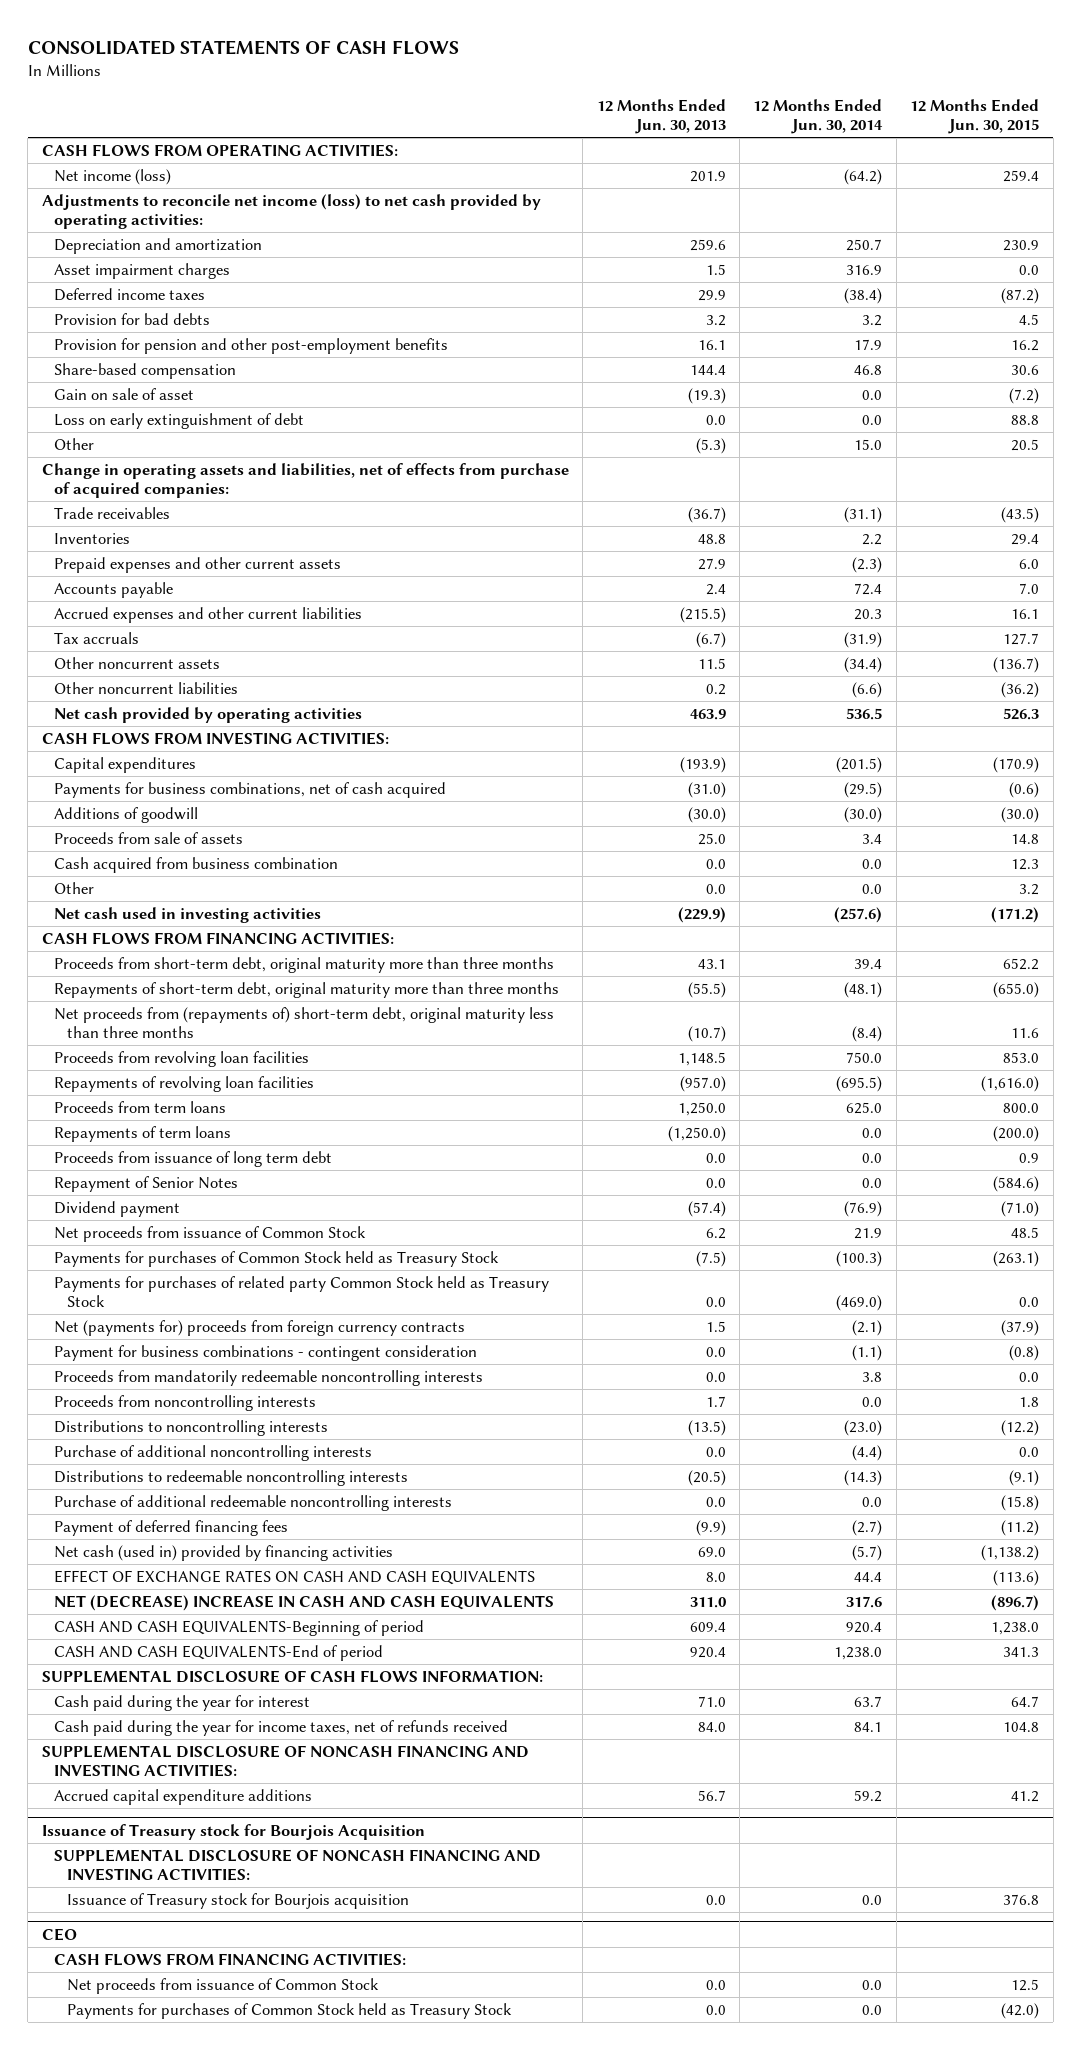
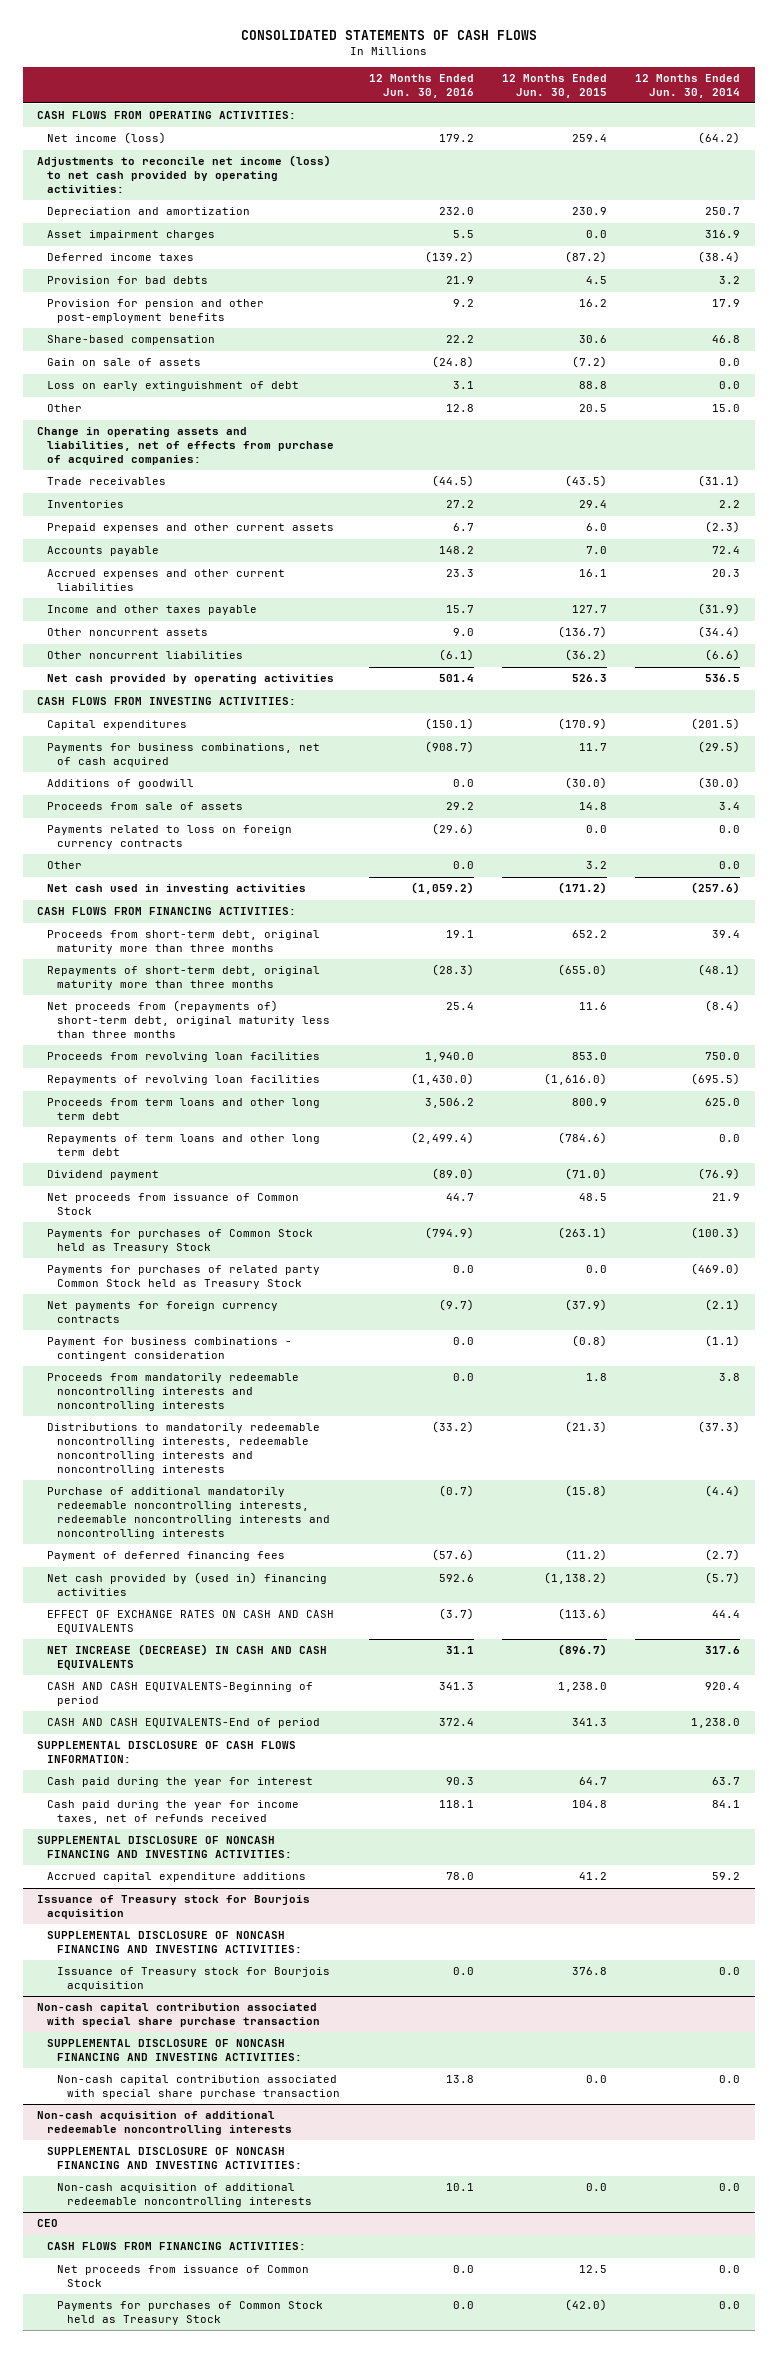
- | 12 Months Ended Jun. 30, 2013 | 12 Months Ended Jun. 30, 2014 | 12 Months Ended Jun. 30, 2015
+ | 12 Months Ended Jun. 30, 2016 | 12 Months Ended Jun. 30, 2015 | 12 Months Ended Jun. 30, 2014
- Gain on sale of asset | (19.3) | 0.0 | (7.2)
+ Gain on sale of assets | (24.8) | (7.2) | 0.0
- Tax accruals | (6.7) | (31.9) | 127.7
+ Income and other taxes payable | 15.7 | 127.7 | (31.9)
- Payments for business combinations, net of cash acquired | (31.0) | (29.5) | (0.6)
+ Payments for business combinations, net of cash acquired | (908.7) | 11.7 | (29.5)
- Cash acquired from business combination | 0.0 | 0.0 | 12.3
+ Payments related to loss on foreign currency contracts | (29.6) | 0.0 | 0.0
- Proceeds from term loans | 1,250.0 | 625.0 | 800.0
- Repayments of term loans | (1,250.0) | 0.0 | (200.0)
- Proceeds from issuance of long term debt | 0.0 | 0.0 | 0.9
- Repayment of Senior Notes | 0.0 | 0.0 | (584.6)
+ Proceeds from term loans and other long term debt | 3,506.2 | 800.9 | 625.0
+ Repayments of term loans and other long term debt | (2,499.4) | (784.6) | 0.0
- Net (payments for) proceeds from foreign currency contracts | 1.5 | (2.1) | (37.9)
+ Net payments for foreign currency contracts | (9.7) | (37.9) | (2.1)
- Proceeds from mandatorily redeemable noncontrolling interests | 0.0 | 3.8 | 0.0
- Proceeds from noncontrolling interests | 1.7 | 0.0 | 1.8
- Distributions to noncontrolling interests | (13.5) | (23.0) | (12.2)
- Purchase of additional noncontrolling interests | 0.0 | (4.4) | 0.0
- Distributions to redeemable noncontrolling interests | (20.5) | (14.3) | (9.1)
- Purchase of additional redeemable noncontrolling interests | 0.0 | 0.0 | (15.8)
+ Proceeds from mandatorily redeemable noncontrolling interests and noncontrolling interests | 0.0 | 1.8 | 3.8
+ Distributions to mandatorily redeemable noncontrolling interests, redeemable noncontrolling interests and noncontrolling interests | (33.2) | (21.3) | (37.3)
+ Purchase of additional mandatorily redeemable noncontrolling interests, redeemable noncontrolling interests and noncontrolling interests | (0.7) | (15.8) | (4.4)
- Net cash (used in) provided by financing activities | 69.0 | (5.7) | (1,138.2)
+ Net cash provided by (used in) financing activities | 592.6 | (1,138.2) | (5.7)
- NET (DECREASE) INCREASE IN CASH AND CASH EQUIVALENTS | 311.0 | 317.6 | (896.7)
+ NET INCREASE (DECREASE) IN CASH AND CASH EQUIVALENTS | 31.1 | (896.7) | 317.6
- Issuance of Treasury stock for Bourjois Acquisition
+ Issuance of Treasury stock for Bourjois acquisition
+ Non-cash capital contribution associated with special share purchase transaction
+ SUPPLEMENTAL DISCLOSURE OF NONCASH FINANCING AND INVESTING ACTIVITIES:
+ Non-cash capital contribution associated with special share purchase transaction | 13.8 | 0.0 | 0.0
+ Non-cash acquisition of additional redeemable noncontrolling interests
+ SUPPLEMENTAL DISCLOSURE OF NONCASH FINANCING AND INVESTING ACTIVITIES:
+ Non-cash acquisition of additional redeemable noncontrolling interests | 10.1 | 0.0 | 0.0

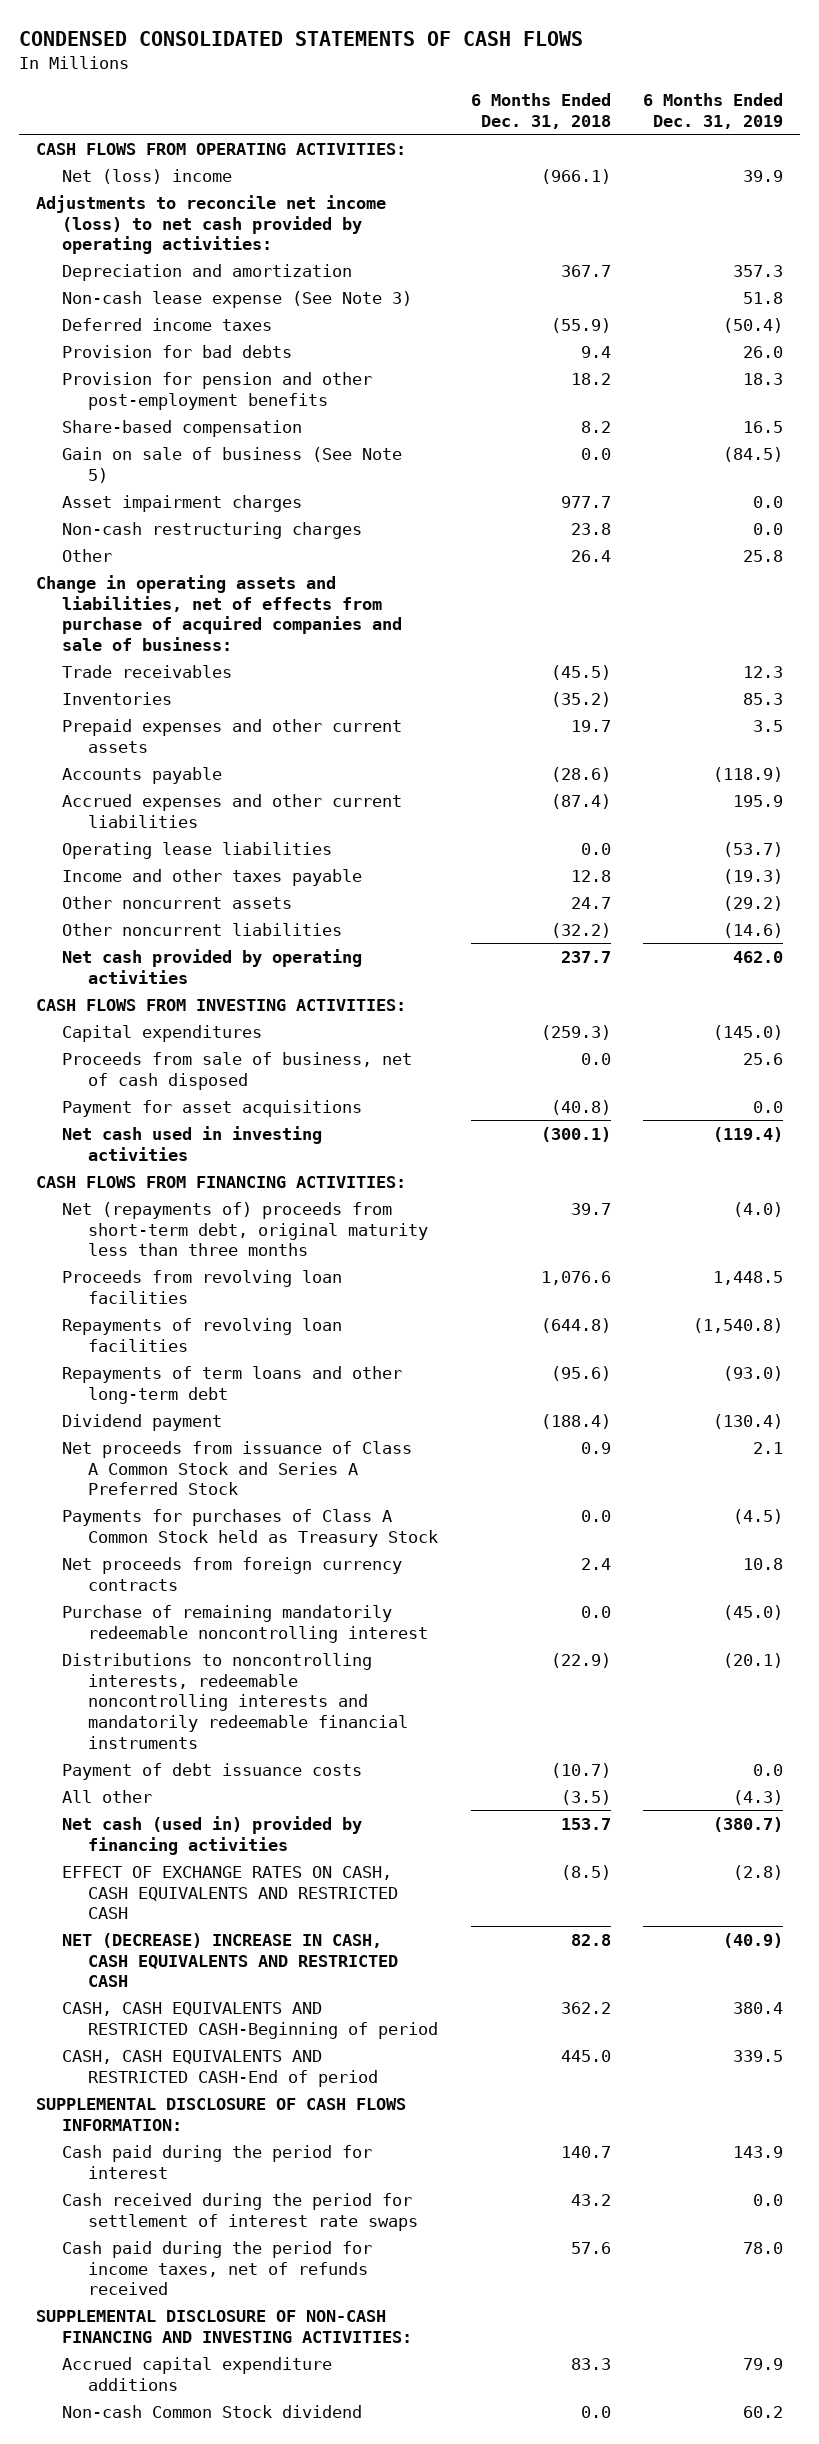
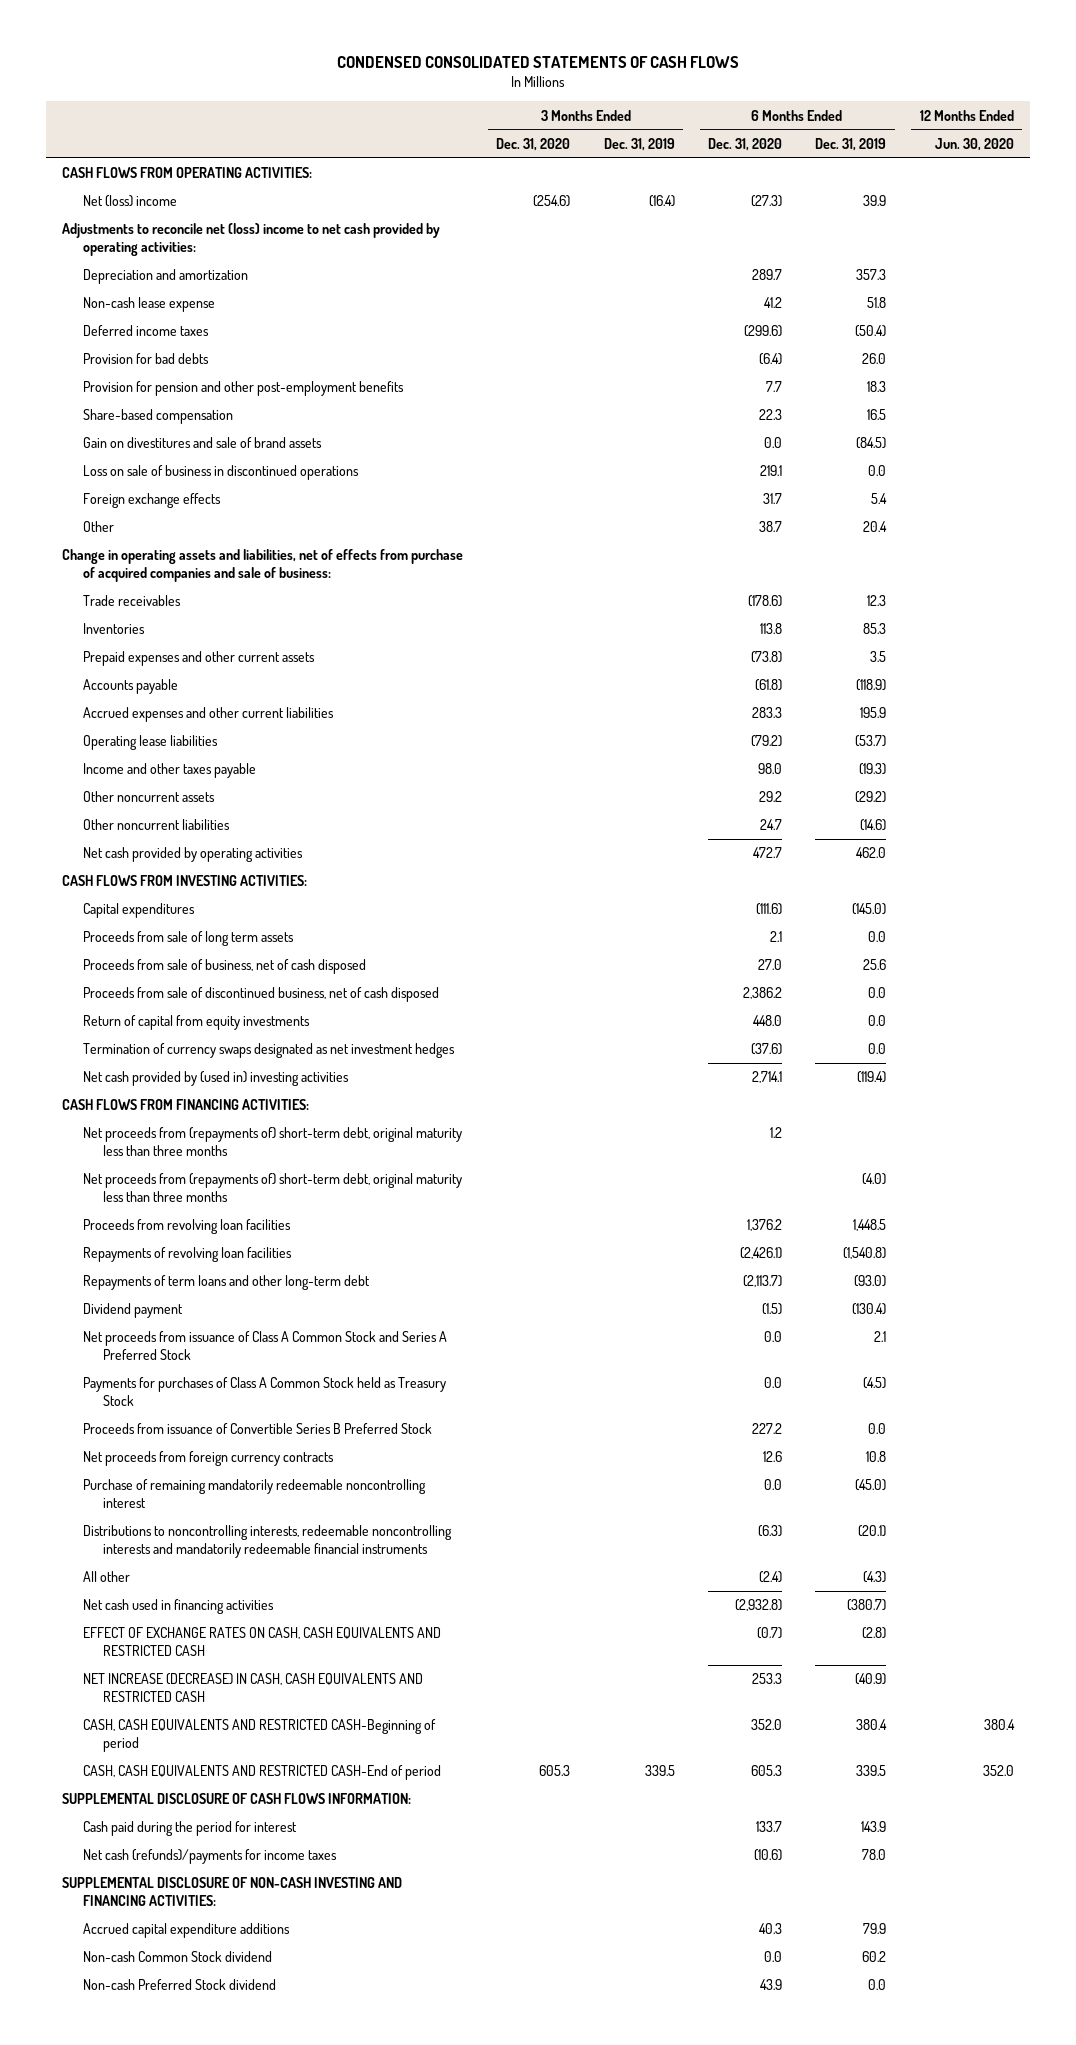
- | 6 Months Ended Dec. 31, 2018 | 6 Months Ended Dec. 31, 2019
+ | 3 Months Ended Dec. 31, 2020 | 3 Months Ended Dec. 31, 2019 | 6 Months Ended Dec. 31, 2020 | 6 Months Ended Dec. 31, 2019 | 12 Months Ended Jun. 30, 2020
- Adjustments to reconcile net income (loss) to net cash provided by operating activities:
+ Adjustments to reconcile net (loss) income to net cash provided by operating activities:
- Non-cash lease expense (See Note 3) | | 51.8
+ Non-cash lease expense | | | 41.2 | 51.8 |
- Gain on sale of business (See Note 5) | 0.0 | (84.5)
- Asset impairment charges | 977.7 | 0.0
- Non-cash restructuring charges | 23.8 | 0.0
- Other | 26.4 | 25.8
+ Gain on divestitures and sale of brand assets | | | 0.0 | (84.5) |
+ Loss on sale of business in discontinued operations | | | 219.1 | 0.0 |
+ Foreign exchange effects | | | 31.7 | 5.4 |
+ Other | | | 38.7 | 20.4 |
+ Proceeds from sale of long term assets | | | 2.1 | 0.0 |
- Payment for asset acquisitions | (40.8) | 0.0
- Net cash used in investing activities | (300.1) | (119.4)
+ Proceeds from sale of discontinued business, net of cash disposed | | | 2,386.2 | 0.0 |
+ Return of capital from equity investments | | | 448.0 | 0.0 |
+ Termination of currency swaps designated as net investment hedges | | | (37.6) | 0.0 |
+ Net cash provided by (used in) investing activities | | | 2,714.1 | (119.4) |
- Net (repayments of) proceeds from short-term debt, original maturity less than three months | 39.7 | (4.0)
+ Net proceeds from (repayments of) short-term debt, original maturity less than three months | | | 1.2 | |
+ Net proceeds from (repayments of) short-term debt, original maturity less than three months | | | | (4.0) |
+ Proceeds from issuance of Convertible Series B Preferred Stock | | | 227.2 | 0.0 |
- Payment of debt issuance costs | (10.7) | 0.0
- Net cash (used in) provided by financing activities | 153.7 | (380.7)
+ Net cash used in financing activities | | | (2,932.8) | (380.7) |
- NET (DECREASE) INCREASE IN CASH, CASH EQUIVALENTS AND RESTRICTED CASH | 82.8 | (40.9)
+ NET INCREASE (DECREASE) IN CASH, CASH EQUIVALENTS AND RESTRICTED CASH | | | 253.3 | (40.9) |
- Cash received during the period for settlement of interest rate swaps | 43.2 | 0.0
- Cash paid during the period for income taxes, net of refunds received | 57.6 | 78.0
- SUPPLEMENTAL DISCLOSURE OF NON-CASH FINANCING AND INVESTING ACTIVITIES:
+ Net cash (refunds)/payments for income taxes | | | (10.6) | 78.0 |
+ SUPPLEMENTAL DISCLOSURE OF NON-CASH INVESTING AND FINANCING ACTIVITIES:
+ Non-cash Preferred Stock dividend | | | 43.9 | 0.0 |

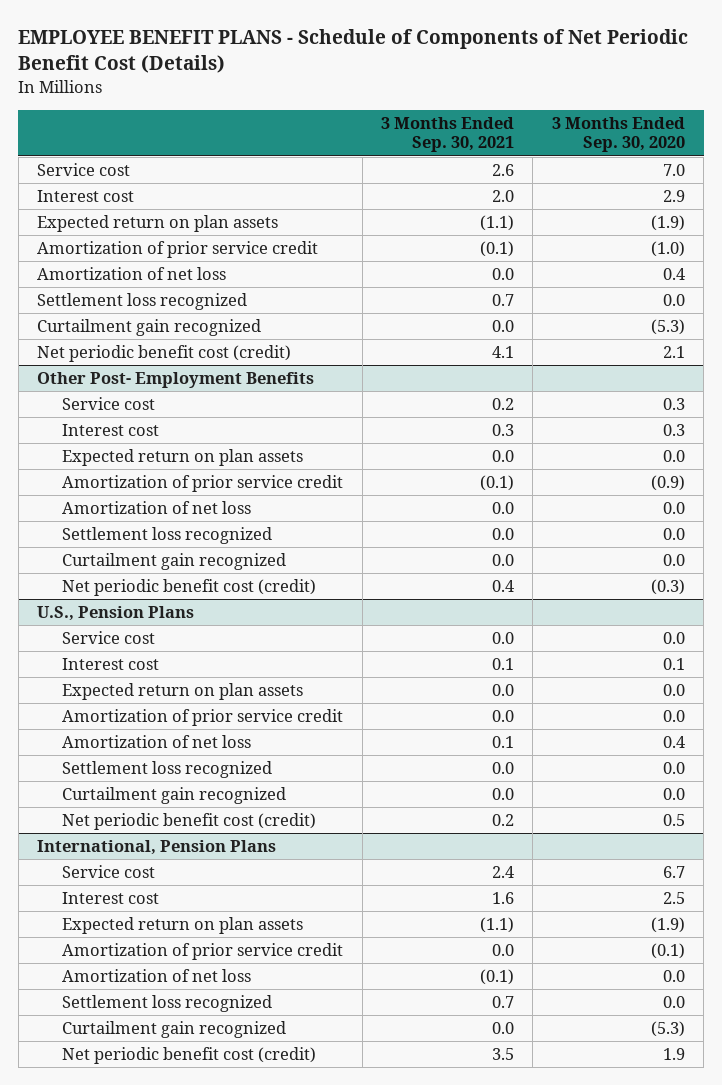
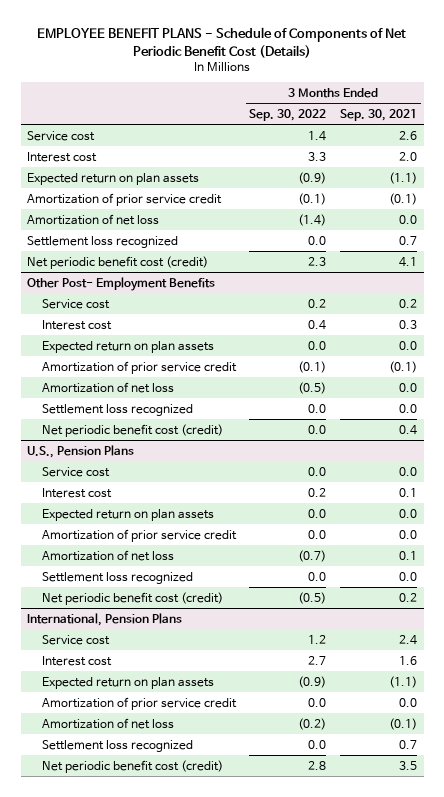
- | 3 Months Ended Sep. 30, 2021 | 3 Months Ended Sep. 30, 2020
+ | 3 Months Ended Sep. 30, 2022 | 3 Months Ended Sep. 30, 2021
- Curtailment gain recognized | 0.0 | (5.3)
@ Other Post- Employment Benefits
- Curtailment gain recognized | 0.0 | 0.0
@ U.S., Pension Plans
- Curtailment gain recognized | 0.0 | 0.0
@ International, Pension Plans
- Curtailment gain recognized | 0.0 | (5.3)

